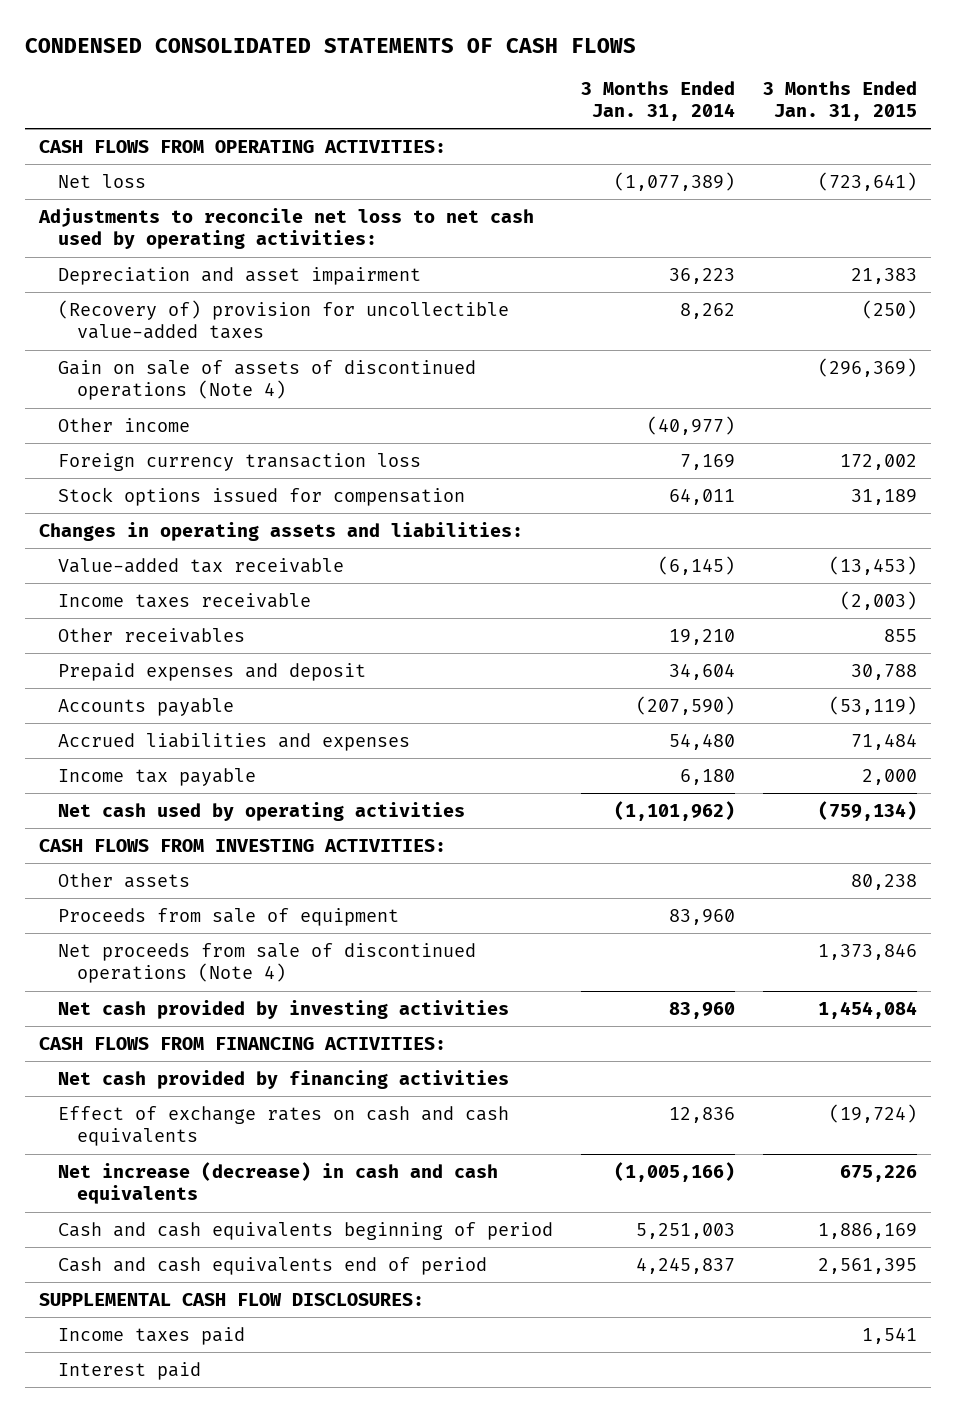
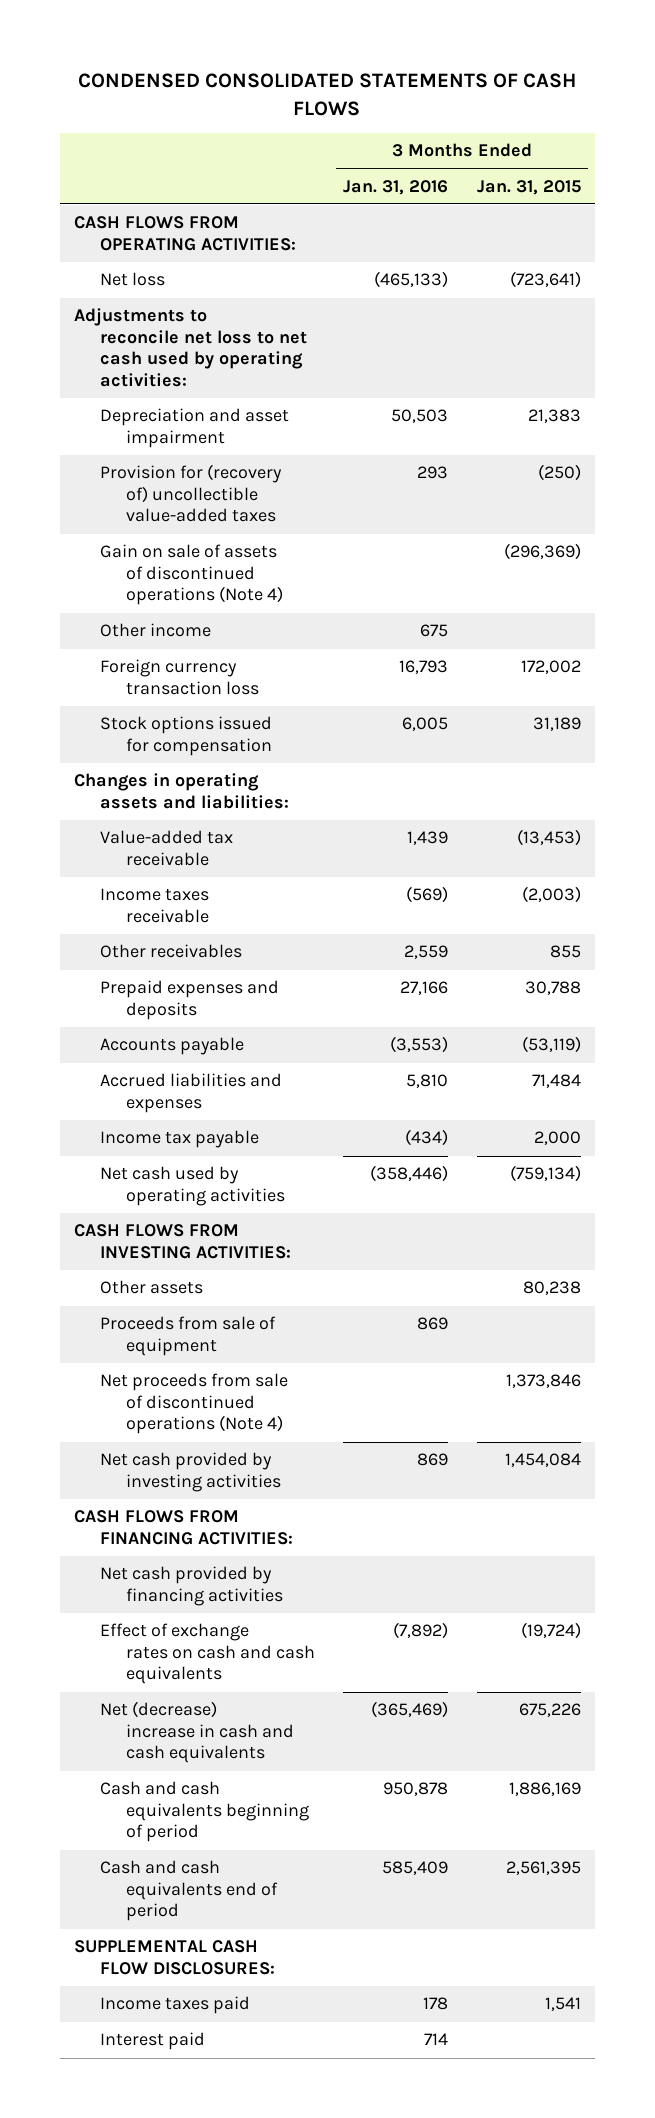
- | 3 Months Ended Jan. 31, 2014 | 3 Months Ended Jan. 31, 2015
+ | 3 Months Ended Jan. 31, 2016 | 3 Months Ended Jan. 31, 2015
- (Recovery of) provision for uncollectible value-added taxes | 8,262 | (250)
+ Provision for (recovery of) uncollectible value-added taxes | 293 | (250)
- Prepaid expenses and deposit | 34,604 | 30,788
+ Prepaid expenses and deposits | 27,166 | 30,788
- Net increase (decrease) in cash and cash equivalents | (1,005,166) | 675,226
+ Net (decrease) increase in cash and cash equivalents | (365,469) | 675,226

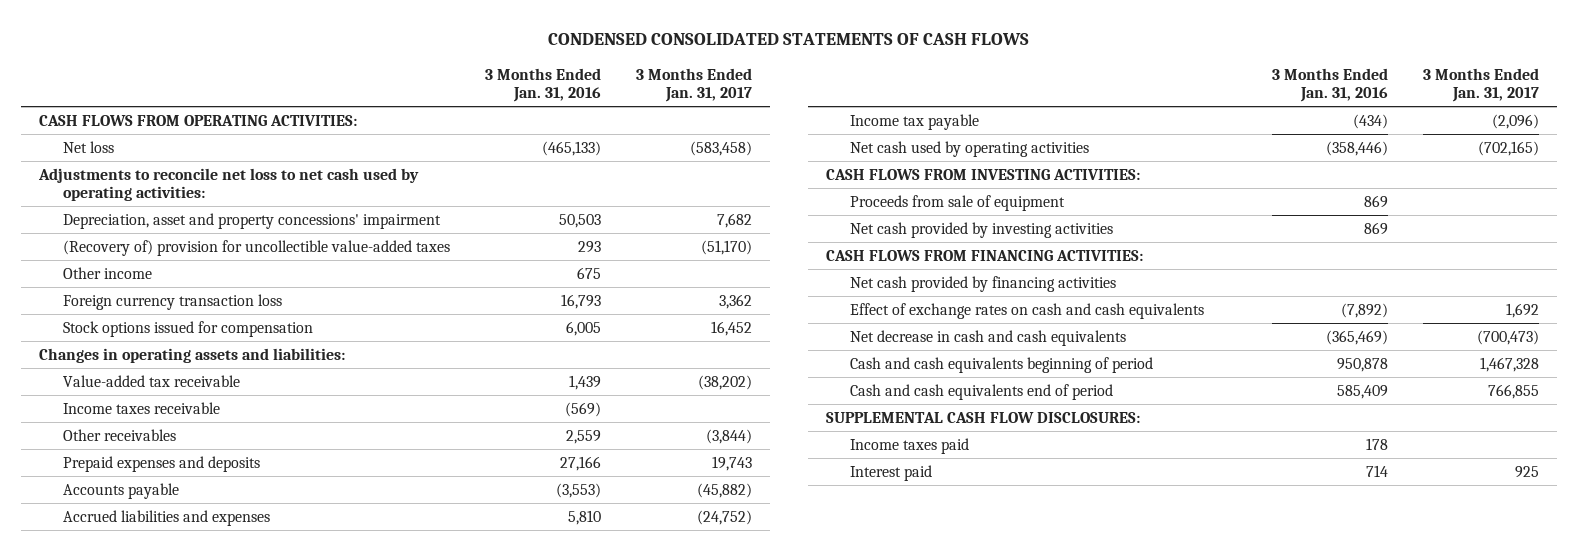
- | 3 Months Ended Jan. 31, 2016 | 3 Months Ended Jan. 31, 2015
+ | 3 Months Ended Jan. 31, 2016 | 3 Months Ended Jan. 31, 2017
- Depreciation and asset impairment | 50,503 | 21,383
- Provision for (recovery of) uncollectible value-added taxes | 293 | (250)
- Gain on sale of assets of discontinued operations (Note 4) | | (296,369)
+ Depreciation, asset and property concessions' impairment | 50,503 | 7,682
+ (Recovery of) provision for uncollectible value-added taxes | 293 | (51,170)
- Other assets | | 80,238
- Net proceeds from sale of discontinued operations (Note 4) | | 1,373,846
- Net (decrease) increase in cash and cash equivalents | (365,469) | 675,226
+ Net decrease in cash and cash equivalents | (365,469) | (700,473)

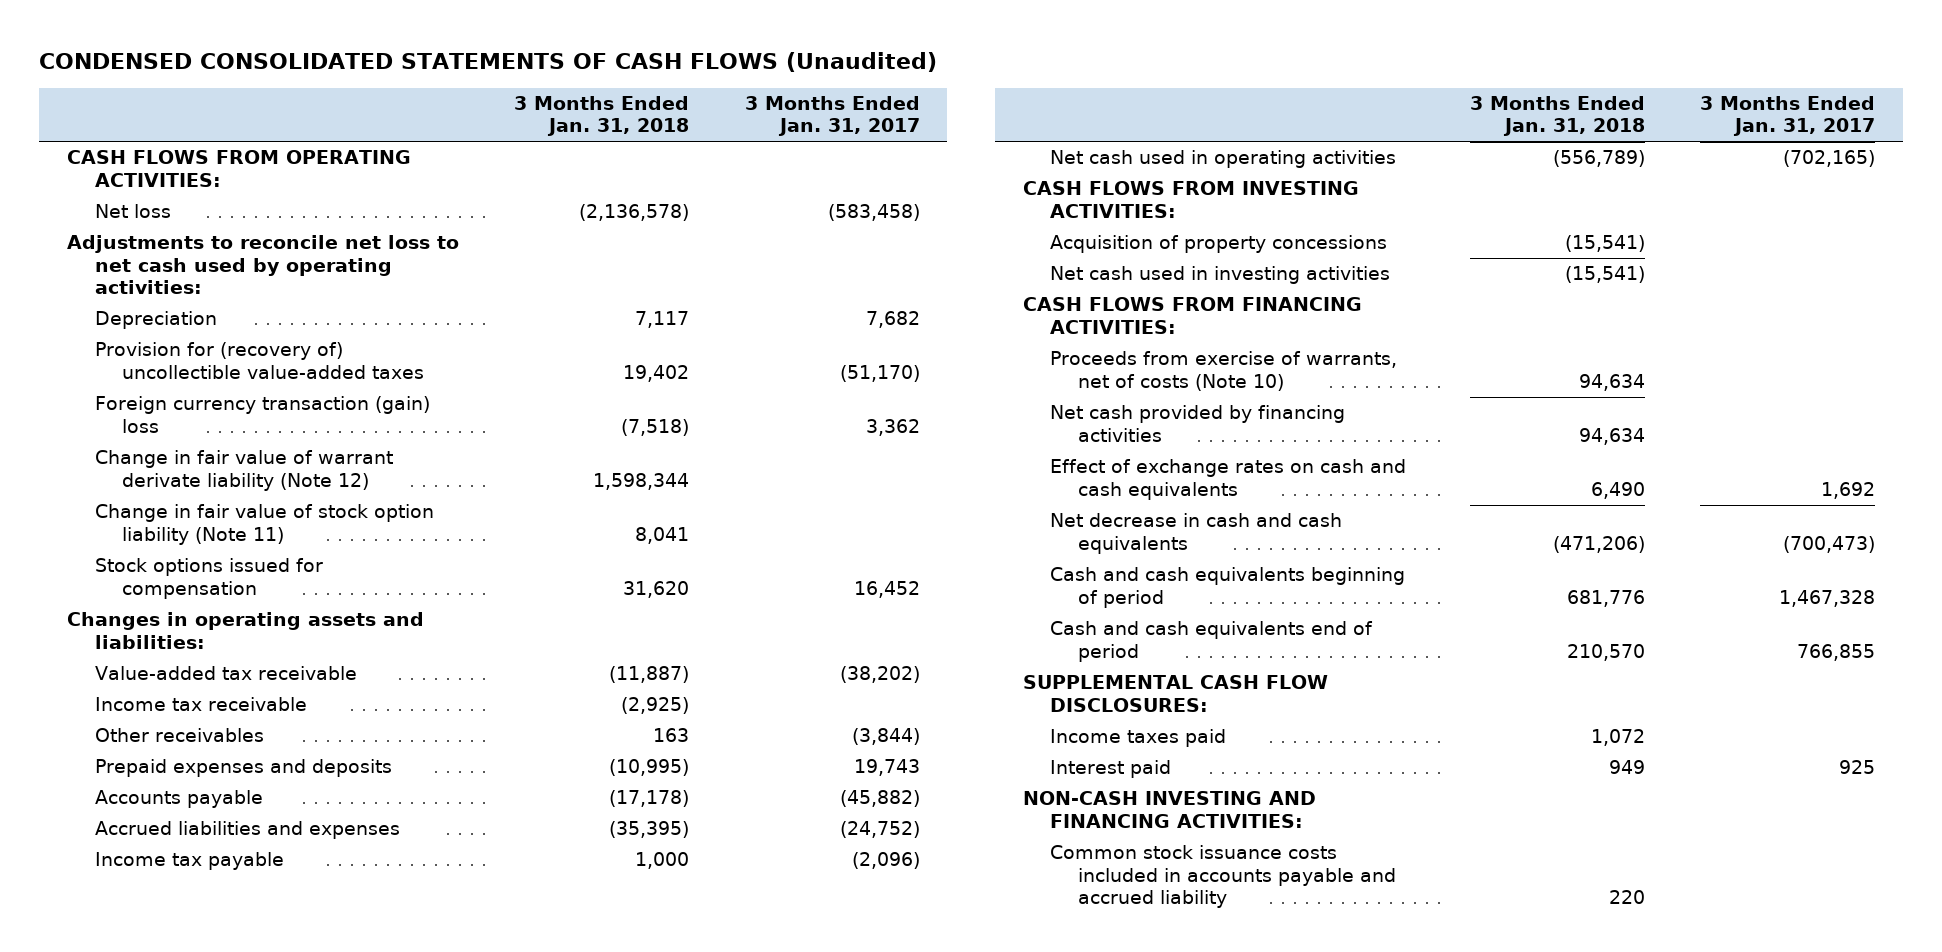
- CONDENSED CONSOLIDATED STATEMENTS OF CASH FLOWS
+ CONDENSED CONSOLIDATED STATEMENTS OF CASH FLOWS (Unaudited)
- | 3 Months Ended Jan. 31, 2016 | 3 Months Ended Jan. 31, 2017
+ | 3 Months Ended Jan. 31, 2018 | 3 Months Ended Jan. 31, 2017
- Depreciation, asset and property concessions' impairment | 50,503 | 7,682
- (Recovery of) provision for uncollectible value-added taxes | 293 | (51,170)
- Other income | 675 |
- Foreign currency transaction loss | 16,793 | 3,362
+ Depreciation | 7,117 | 7,682
+ Provision for (recovery of) uncollectible value-added taxes | 19,402 | (51,170)
+ Foreign currency transaction (gain) loss | (7,518) | 3,362
+ Change in fair value of warrant derivate liability (Note 12) | 1,598,344 |
+ Change in fair value of stock option liability (Note 11) | 8,041 |
- Income taxes receivable | (569) |
+ Income tax receivable | (2,925) |
- Net cash used by operating activities | (358,446) | (702,165)
+ Net cash used in operating activities | (556,789) | (702,165)
- Proceeds from sale of equipment | 869 |
- Net cash provided by investing activities | 869 |
+ Acquisition of property concessions | (15,541) |
+ Net cash used in investing activities | (15,541) |
+ Proceeds from exercise of warrants, net of costs (Note 10) | 94,634 |
+ NON-CASH INVESTING AND FINANCING ACTIVITIES:
+ Common stock issuance costs included in accounts payable and accrued liability | 220 |

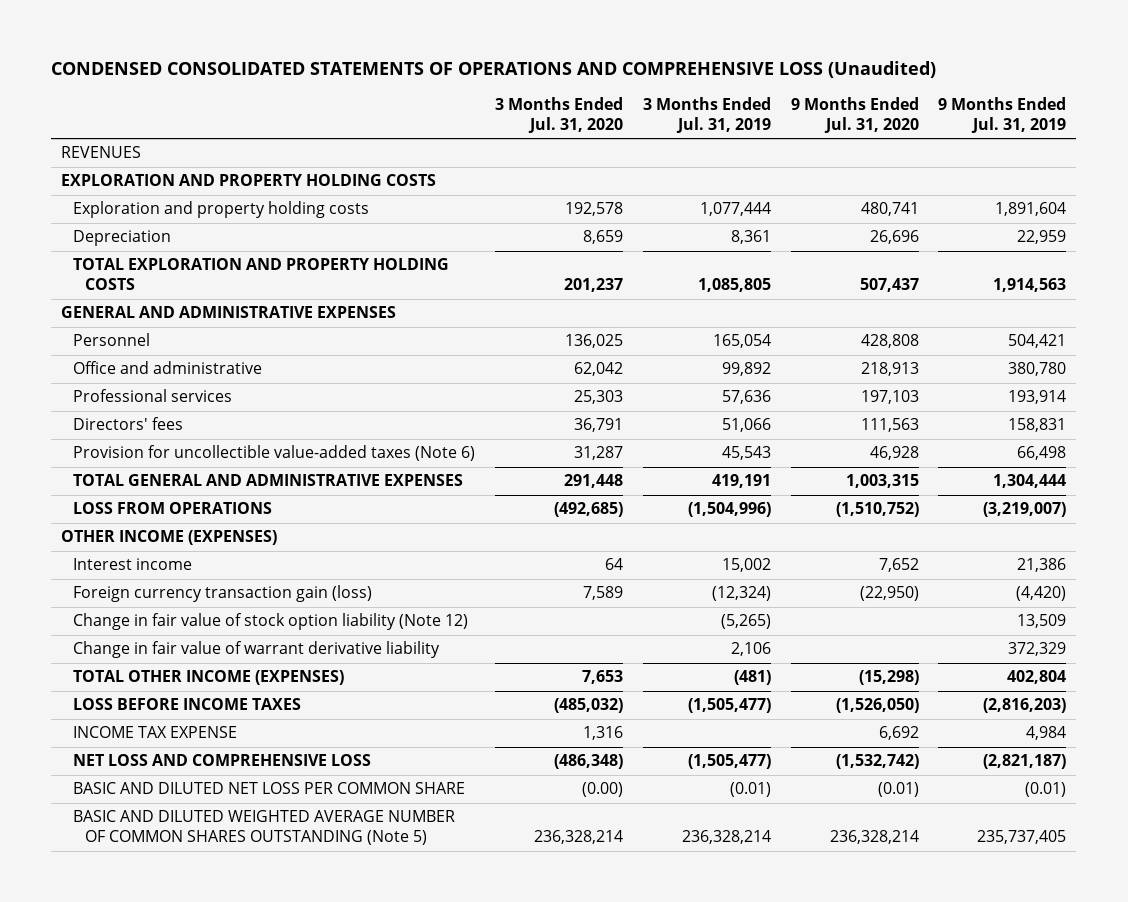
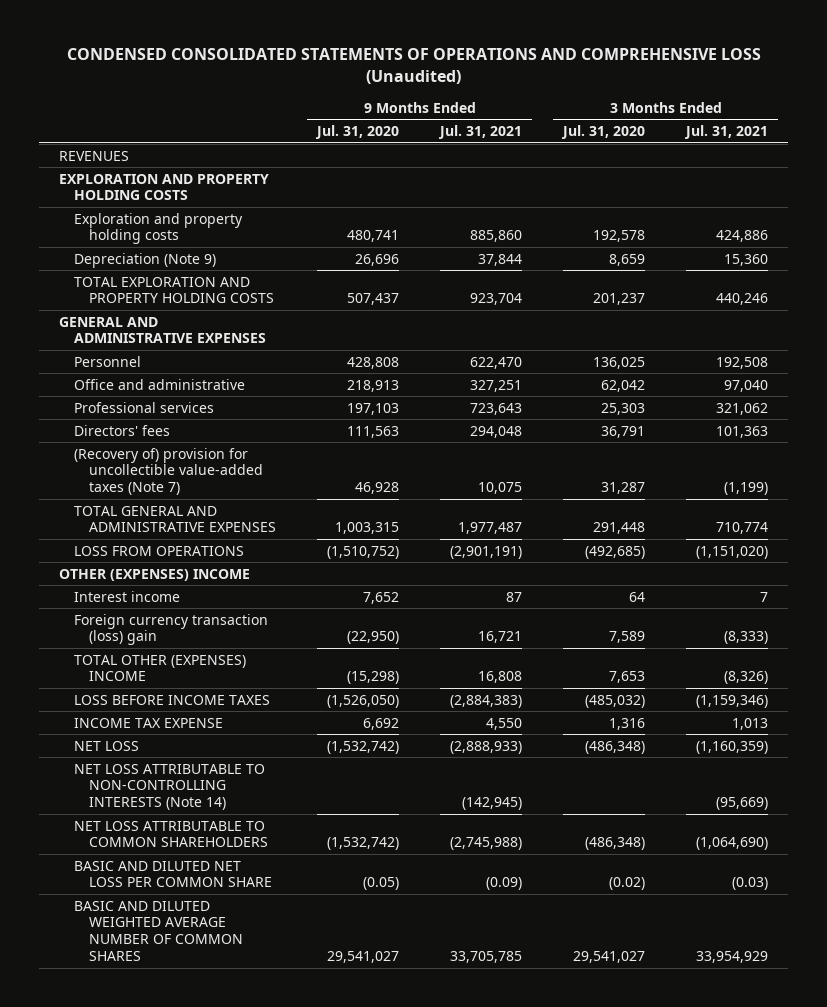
- | 3 Months Ended Jul. 31, 2020 | 3 Months Ended Jul. 31, 2019 | 9 Months Ended Jul. 31, 2020 | 9 Months Ended Jul. 31, 2019
+ | 9 Months Ended Jul. 31, 2020 | 9 Months Ended Jul. 31, 2021 | 3 Months Ended Jul. 31, 2020 | 3 Months Ended Jul. 31, 2021
- Depreciation | 8,659 | 8,361 | 26,696 | 22,959
+ Depreciation (Note 9) | 26,696 | 37,844 | 8,659 | 15,360
- Provision for uncollectible value-added taxes (Note 6) | 31,287 | 45,543 | 46,928 | 66,498
+ (Recovery of) provision for uncollectible value-added taxes (Note 7) | 46,928 | 10,075 | 31,287 | (1,199)
- OTHER INCOME (EXPENSES)
+ OTHER (EXPENSES) INCOME
- Foreign currency transaction gain (loss) | 7,589 | (12,324) | (22,950) | (4,420)
- Change in fair value of stock option liability (Note 12) | | (5,265) | | 13,509
- Change in fair value of warrant derivative liability | | 2,106 | | 372,329
- TOTAL OTHER INCOME (EXPENSES) | 7,653 | (481) | (15,298) | 402,804
+ Foreign currency transaction (loss) gain | (22,950) | 16,721 | 7,589 | (8,333)
+ TOTAL OTHER (EXPENSES) INCOME | (15,298) | 16,808 | 7,653 | (8,326)
- NET LOSS AND COMPREHENSIVE LOSS | (486,348) | (1,505,477) | (1,532,742) | (2,821,187)
- BASIC AND DILUTED NET LOSS PER COMMON SHARE | (0.00) | (0.01) | (0.01) | (0.01)
- BASIC AND DILUTED WEIGHTED AVERAGE NUMBER OF COMMON SHARES OUTSTANDING (Note 5) | 236,328,214 | 236,328,214 | 236,328,214 | 235,737,405
+ NET LOSS | (1,532,742) | (2,888,933) | (486,348) | (1,160,359)
+ NET LOSS ATTRIBUTABLE TO NON-CONTROLLING INTERESTS (Note 14) | | (142,945) | | (95,669)
+ NET LOSS ATTRIBUTABLE TO COMMON SHAREHOLDERS | (1,532,742) | (2,745,988) | (486,348) | (1,064,690)
+ BASIC AND DILUTED NET LOSS PER COMMON SHARE | (0.05) | (0.09) | (0.02) | (0.03)
+ BASIC AND DILUTED WEIGHTED AVERAGE NUMBER OF COMMON SHARES | 29,541,027 | 33,705,785 | 29,541,027 | 33,954,929

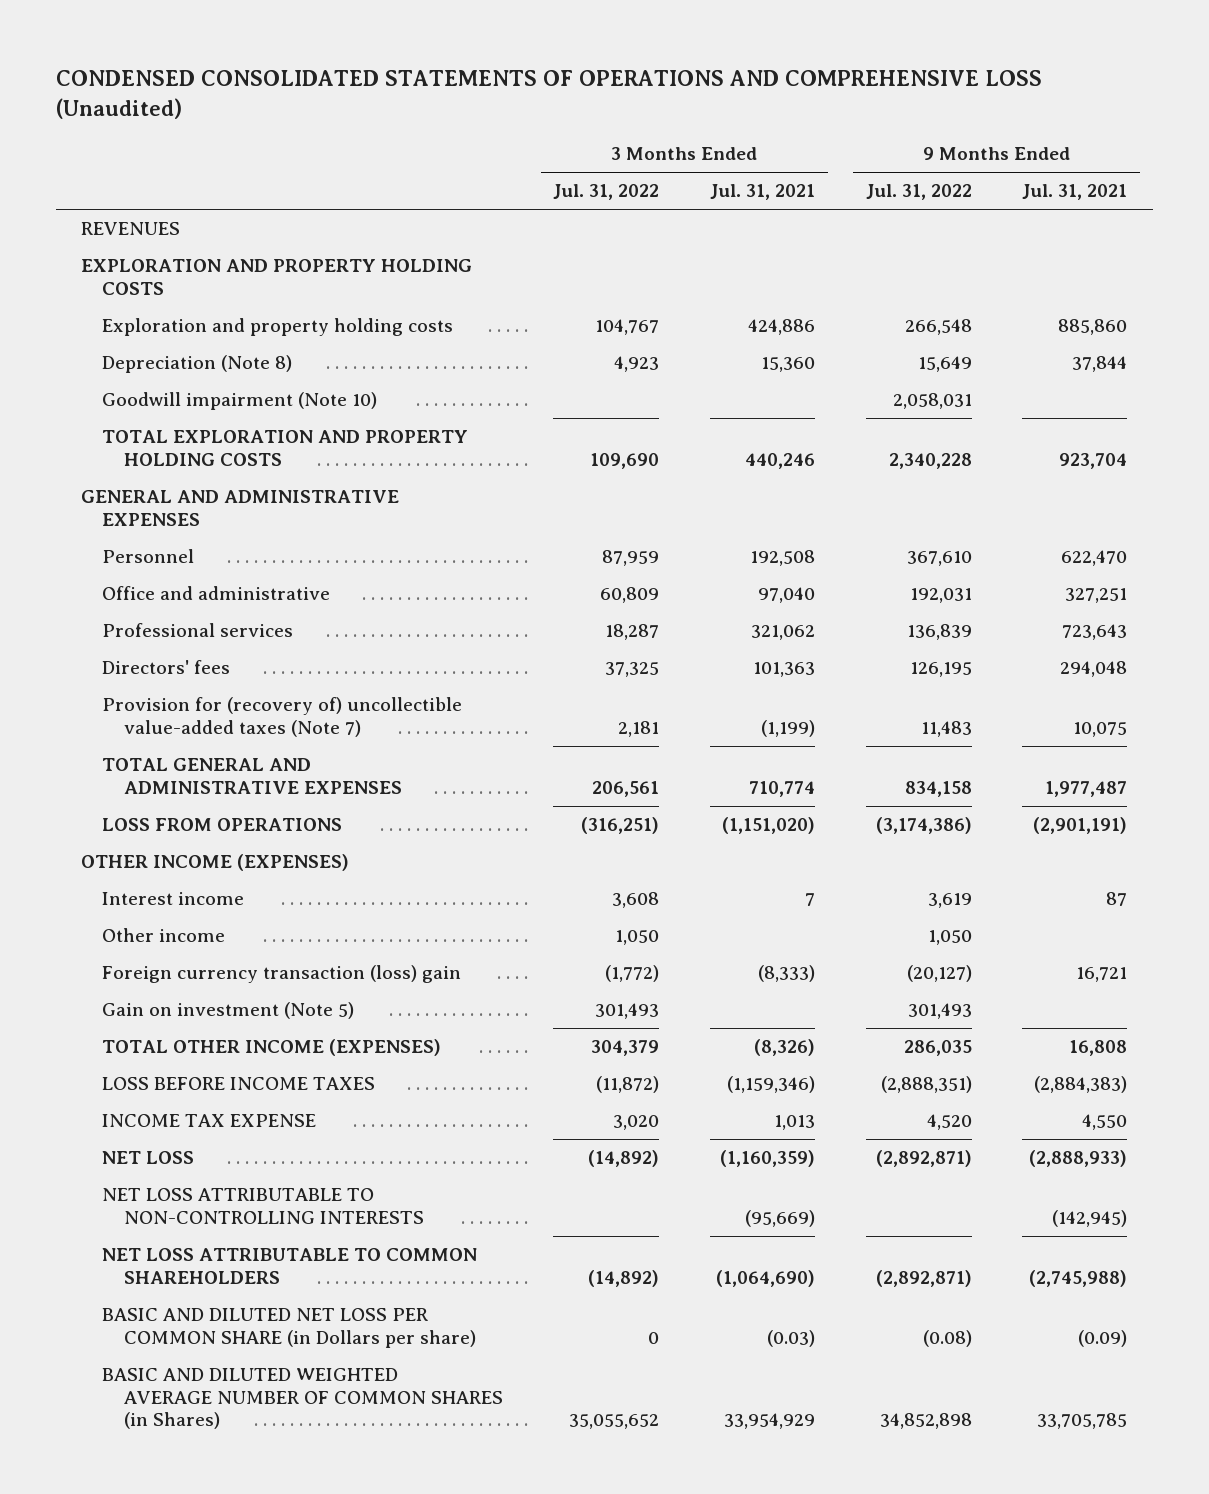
- | 9 Months Ended Jul. 31, 2020 | 9 Months Ended Jul. 31, 2021 | 3 Months Ended Jul. 31, 2020 | 3 Months Ended Jul. 31, 2021
+ | 3 Months Ended Jul. 31, 2022 | 3 Months Ended Jul. 31, 2021 | 9 Months Ended Jul. 31, 2022 | 9 Months Ended Jul. 31, 2021
- Depreciation (Note 9) | 26,696 | 37,844 | 8,659 | 15,360
+ Depreciation (Note 8) | 4,923 | 15,360 | 15,649 | 37,844
+ Goodwill impairment (Note 10) | | | 2,058,031 |
- (Recovery of) provision for uncollectible value-added taxes (Note 7) | 46,928 | 10,075 | 31,287 | (1,199)
+ Provision for (recovery of) uncollectible value-added taxes (Note 7) | 2,181 | (1,199) | 11,483 | 10,075
- OTHER (EXPENSES) INCOME
+ OTHER INCOME (EXPENSES)
+ Other income | 1,050 | | 1,050 |
- TOTAL OTHER (EXPENSES) INCOME | (15,298) | 16,808 | 7,653 | (8,326)
+ Gain on investment (Note 5) | 301,493 | | 301,493 |
+ TOTAL OTHER INCOME (EXPENSES) | 304,379 | (8,326) | 286,035 | 16,808
- NET LOSS ATTRIBUTABLE TO NON-CONTROLLING INTERESTS (Note 14) | | (142,945) | | (95,669)
+ NET LOSS ATTRIBUTABLE TO NON-CONTROLLING INTERESTS | | (95,669) | | (142,945)
- BASIC AND DILUTED NET LOSS PER COMMON SHARE | (0.05) | (0.09) | (0.02) | (0.03)
- BASIC AND DILUTED WEIGHTED AVERAGE NUMBER OF COMMON SHARES | 29,541,027 | 33,705,785 | 29,541,027 | 33,954,929
+ BASIC AND DILUTED NET LOSS PER COMMON SHARE (in Dollars per share) | 0 | (0.03) | (0.08) | (0.09)
+ BASIC AND DILUTED WEIGHTED AVERAGE NUMBER OF COMMON SHARES (in Shares) | 35,055,652 | 33,954,929 | 34,852,898 | 33,705,785

